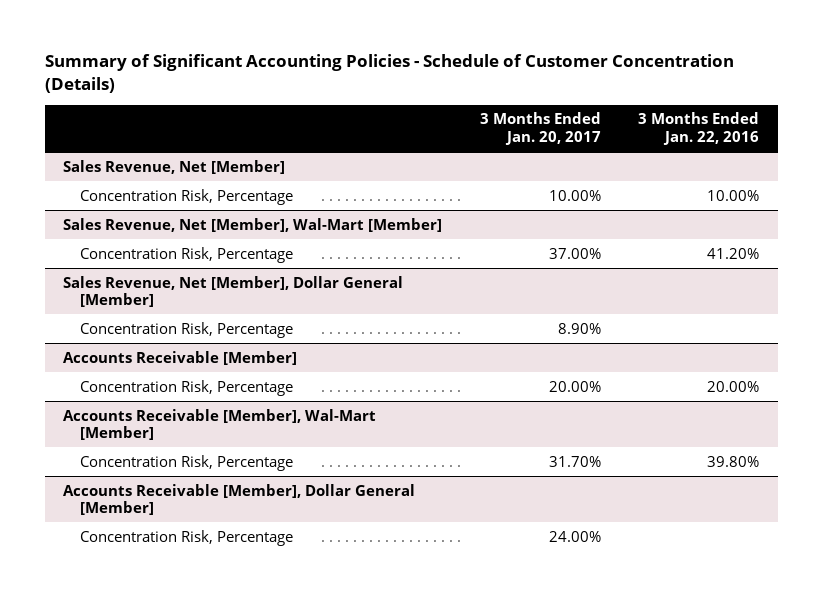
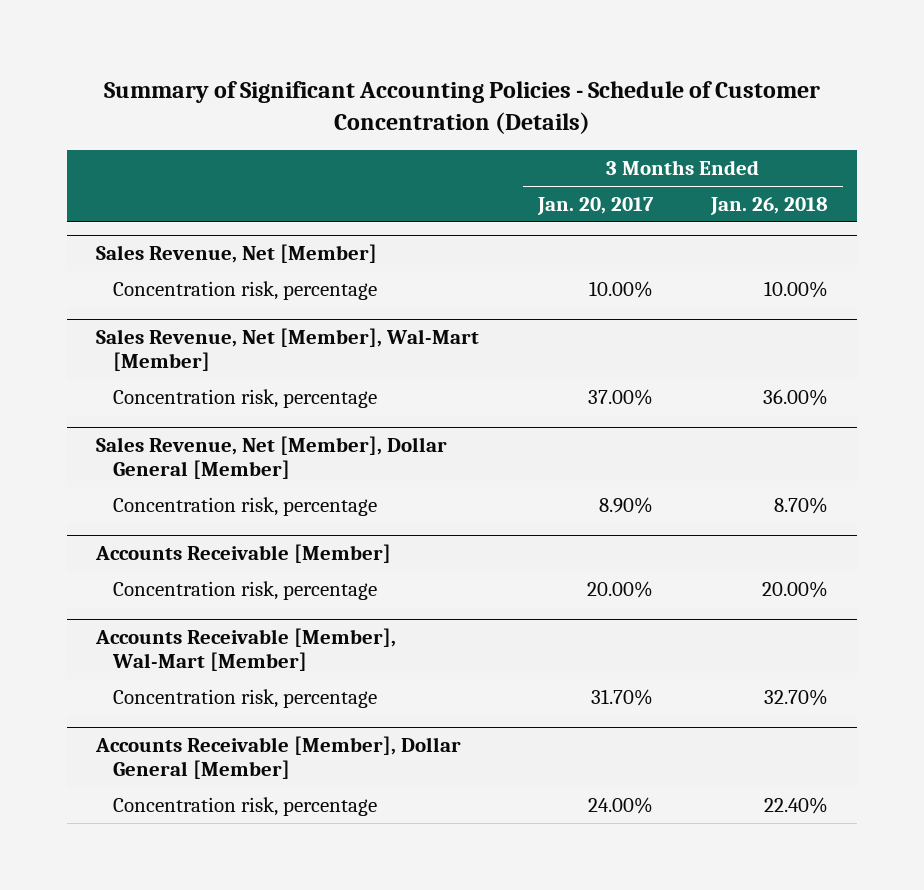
- | 3 Months Ended Jan. 20, 2017 | 3 Months Ended Jan. 22, 2016
+ | 3 Months Ended Jan. 20, 2017 | 3 Months Ended Jan. 26, 2018
@ Sales Revenue, Net [Member]
- Concentration Risk, Percentage | 10.00% | 10.00%
+ Concentration risk, percentage | 10.00% | 10.00%
@ Sales Revenue, Net [Member], Wal-Mart [Member]
- Concentration Risk, Percentage | 37.00% | 41.20%
+ Concentration risk, percentage | 37.00% | 36.00%
@ Sales Revenue, Net [Member], Dollar General [Member]
- Concentration Risk, Percentage | 8.90% |
+ Concentration risk, percentage | 8.90% | 8.70%
@ Accounts Receivable [Member]
- Concentration Risk, Percentage | 20.00% | 20.00%
+ Concentration risk, percentage | 20.00% | 20.00%
@ Accounts Receivable [Member], Wal-Mart [Member]
- Concentration Risk, Percentage | 31.70% | 39.80%
+ Concentration risk, percentage | 31.70% | 32.70%
@ Accounts Receivable [Member], Dollar General [Member]
- Concentration Risk, Percentage | 24.00% |
+ Concentration risk, percentage | 24.00% | 22.40%

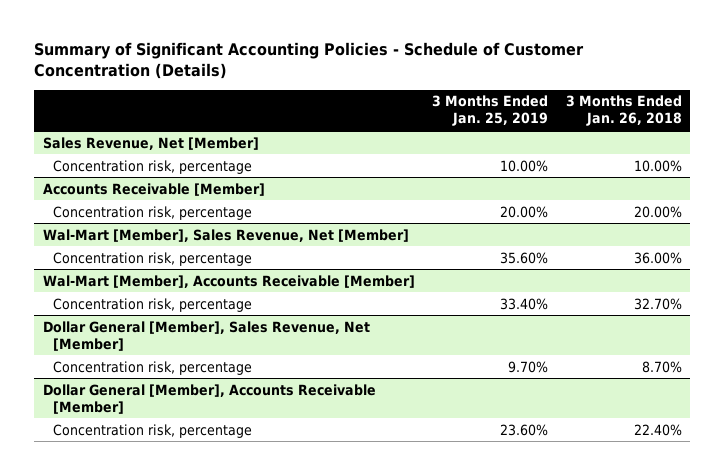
- | 3 Months Ended Jan. 20, 2017 | 3 Months Ended Jan. 26, 2018
+ | 3 Months Ended Jan. 25, 2019 | 3 Months Ended Jan. 26, 2018
- Sales Revenue, Net [Member], Wal-Mart [Member]
- Concentration risk, percentage | 37.00% | 36.00%
- Sales Revenue, Net [Member], Dollar General [Member]
- Concentration risk, percentage | 8.90% | 8.70%
- Accounts Receivable [Member], Wal-Mart [Member]
+ Wal-Mart [Member], Sales Revenue, Net [Member]
+ Concentration risk, percentage | 35.60% | 36.00%
+ Wal-Mart [Member], Accounts Receivable [Member]
- Accounts Receivable [Member], Dollar General [Member]
+ Dollar General [Member], Sales Revenue, Net [Member]
+ Concentration risk, percentage | 9.70% | 8.70%
+ Dollar General [Member], Accounts Receivable [Member]

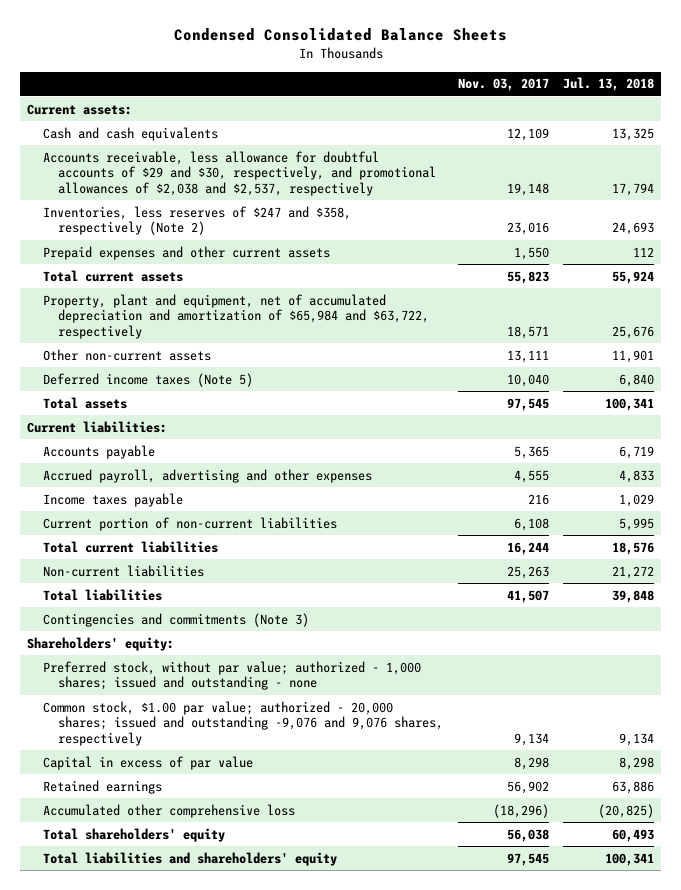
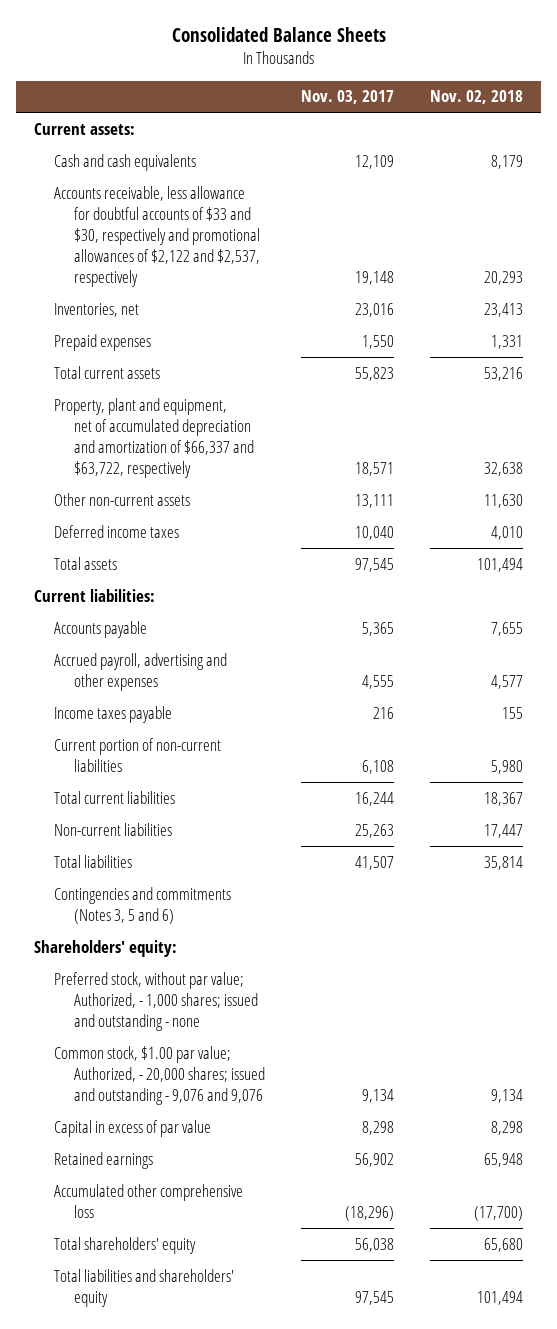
- Condensed Consolidated Balance Sheets
+ Consolidated Balance Sheets
- | Nov. 03, 2017 | Jul. 13, 2018
+ | Nov. 03, 2017 | Nov. 02, 2018
- Accounts receivable, less allowance for doubtful accounts of $29 and $30, respectively, and promotional allowances of $2,038 and $2,537, respectively | 19,148 | 17,794
- Inventories, less reserves of $247 and $358, respectively (Note 2) | 23,016 | 24,693
- Prepaid expenses and other current assets | 1,550 | 112
+ Accounts receivable, less allowance for doubtful accounts of $33 and $30, respectively and promotional allowances of $2,122 and $2,537, respectively | 19,148 | 20,293
+ Inventories, net | 23,016 | 23,413
+ Prepaid expenses | 1,550 | 1,331
- Property, plant and equipment, net of accumulated depreciation and amortization of $65,984 and $63,722, respectively | 18,571 | 25,676
+ Property, plant and equipment, net of accumulated depreciation and amortization of $66,337 and $63,722, respectively | 18,571 | 32,638
- Deferred income taxes (Note 5) | 10,040 | 6,840
+ Deferred income taxes | 10,040 | 4,010
- Contingencies and commitments (Note 3)
+ Contingencies and commitments (Notes 3, 5 and 6)
- Preferred stock, without par value; authorized - 1,000 shares; issued and outstanding - none
- Common stock, $1.00 par value; authorized - 20,000 shares; issued and outstanding -9,076 and 9,076 shares, respectively | 9,134 | 9,134
+ Preferred stock, without par value; Authorized, - 1,000 shares; issued and outstanding - none
+ Common stock, $1.00 par value; Authorized, - 20,000 shares; issued and outstanding - 9,076 and 9,076 | 9,134 | 9,134

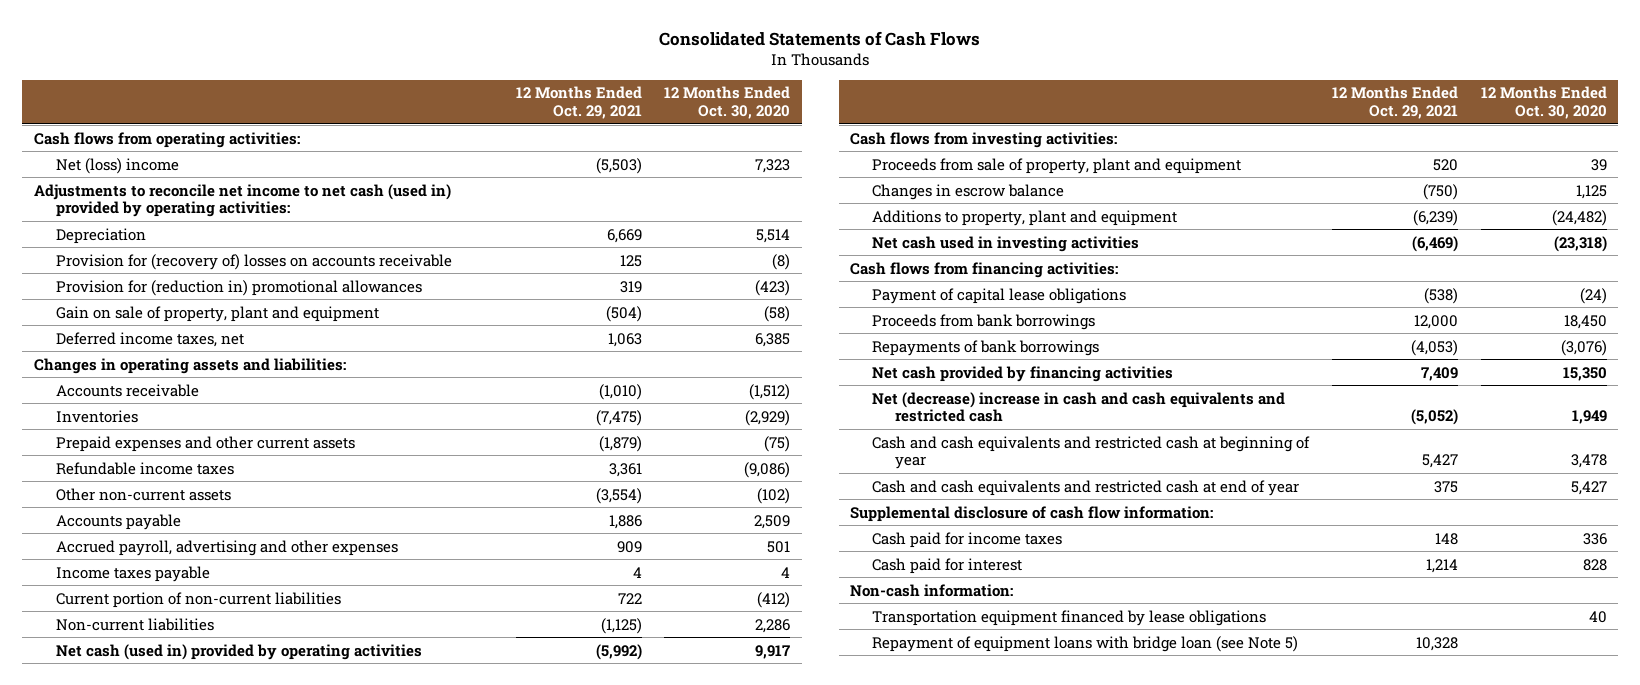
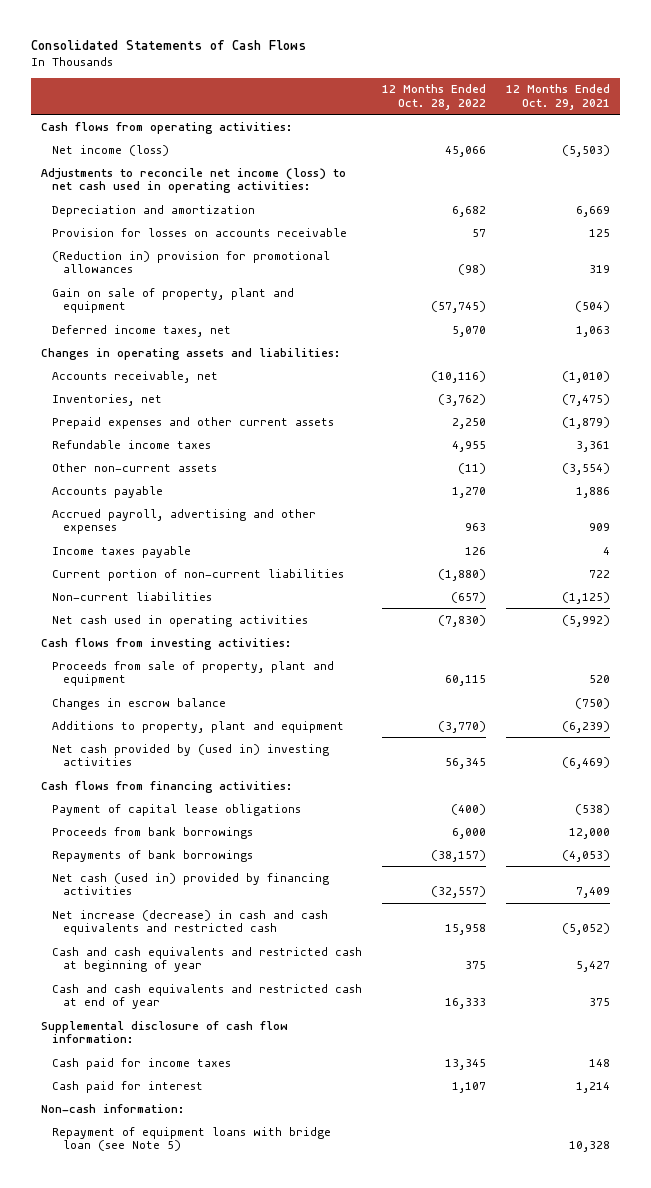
- | 12 Months Ended Oct. 29, 2021 | 12 Months Ended Oct. 30, 2020
+ | 12 Months Ended Oct. 28, 2022 | 12 Months Ended Oct. 29, 2021
- Net (loss) income | (5,503) | 7,323
- Adjustments to reconcile net income to net cash (used in) provided by operating activities:
- Depreciation | 6,669 | 5,514
- Provision for (recovery of) losses on accounts receivable | 125 | (8)
- Provision for (reduction in) promotional allowances | 319 | (423)
+ Net income (loss) | 45,066 | (5,503)
+ Adjustments to reconcile net income (loss) to net cash used in operating activities:
+ Depreciation and amortization | 6,682 | 6,669
+ Provision for losses on accounts receivable | 57 | 125
+ (Reduction in) provision for promotional allowances | (98) | 319
- Accounts receivable | (1,010) | (1,512)
- Inventories | (7,475) | (2,929)
+ Accounts receivable, net | (10,116) | (1,010)
+ Inventories, net | (3,762) | (7,475)
- Net cash (used in) provided by operating activities | (5,992) | 9,917
+ Net cash used in operating activities | (7,830) | (5,992)
- Net cash used in investing activities | (6,469) | (23,318)
+ Net cash provided by (used in) investing activities | 56,345 | (6,469)
- Net cash provided by financing activities | 7,409 | 15,350
- Net (decrease) increase in cash and cash equivalents and restricted cash | (5,052) | 1,949
+ Net cash (used in) provided by financing activities | (32,557) | 7,409
+ Net increase (decrease) in cash and cash equivalents and restricted cash | 15,958 | (5,052)
- Transportation equipment financed by lease obligations | | 40

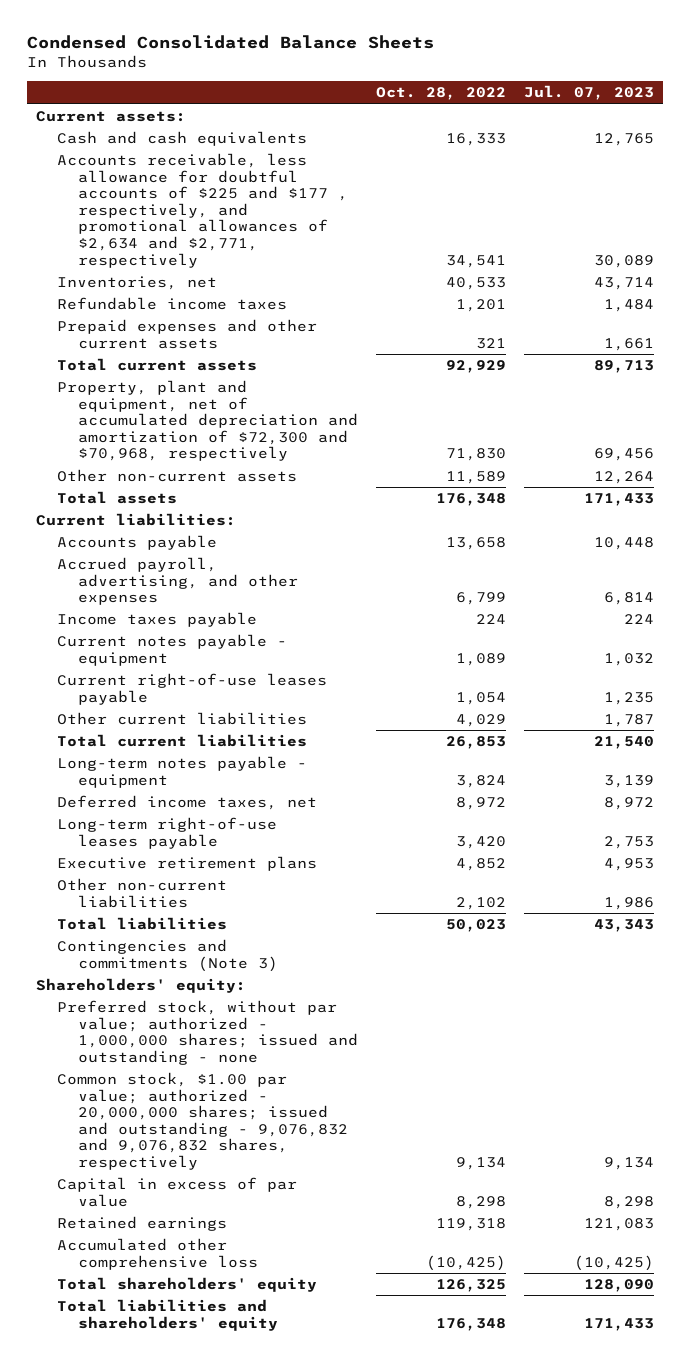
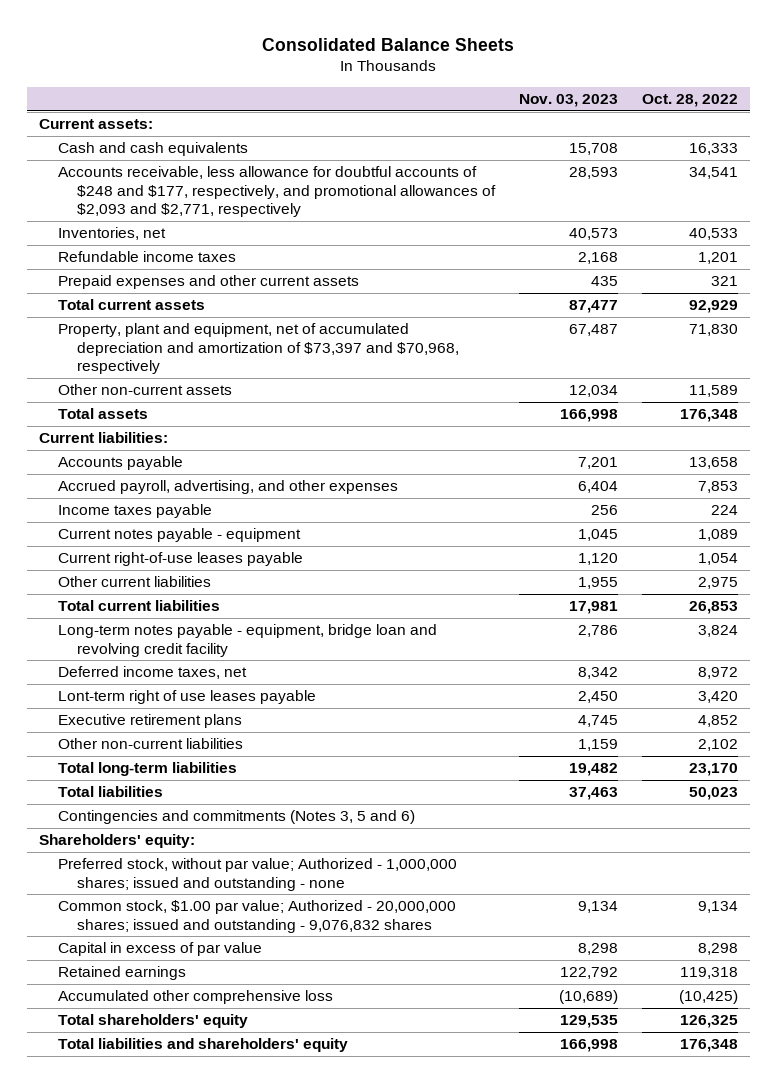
- Condensed Consolidated Balance Sheets
+ Consolidated Balance Sheets
- | Oct. 28, 2022 | Jul. 07, 2023
+ | Nov. 03, 2023 | Oct. 28, 2022
- Accounts receivable, less allowance for doubtful accounts of $225 and $177 , respectively, and promotional allowances of $2,634 and $2,771, respectively | 34,541 | 30,089
+ Accounts receivable, less allowance for doubtful accounts of $248 and $177, respectively, and promotional allowances of $2,093 and $2,771, respectively | 28,593 | 34,541
- Property, plant and equipment, net of accumulated depreciation and amortization of $72,300 and $70,968, respectively | 71,830 | 69,456
+ Property, plant and equipment, net of accumulated depreciation and amortization of $73,397 and $70,968, respectively | 67,487 | 71,830
- Accrued payroll, advertising, and other expenses | 6,799 | 6,814
+ Accrued payroll, advertising, and other expenses | 6,404 | 7,853
- Other current liabilities | 4,029 | 1,787
+ Other current liabilities | 1,955 | 2,975
- Long-term notes payable - equipment | 3,824 | 3,139
+ Long-term notes payable - equipment, bridge loan and revolving credit facility | 2,786 | 3,824
- Long-term right-of-use leases payable | 3,420 | 2,753
+ Lont-term right of use leases payable | 2,450 | 3,420
+ Total long-term liabilities | 19,482 | 23,170
- Contingencies and commitments (Note 3)
+ Contingencies and commitments (Notes 3, 5 and 6)
- Preferred stock, without par value; authorized - 1,000,000 shares; issued and outstanding - none
- Common stock, $1.00 par value; authorized - 20,000,000 shares; issued and outstanding - 9,076,832 and 9,076,832 shares, respectively | 9,134 | 9,134
+ Preferred stock, without par value; Authorized - 1,000,000 shares; issued and outstanding - none
+ Common stock, $1.00 par value; Authorized - 20,000,000 shares; issued and outstanding - 9,076,832 shares | 9,134 | 9,134

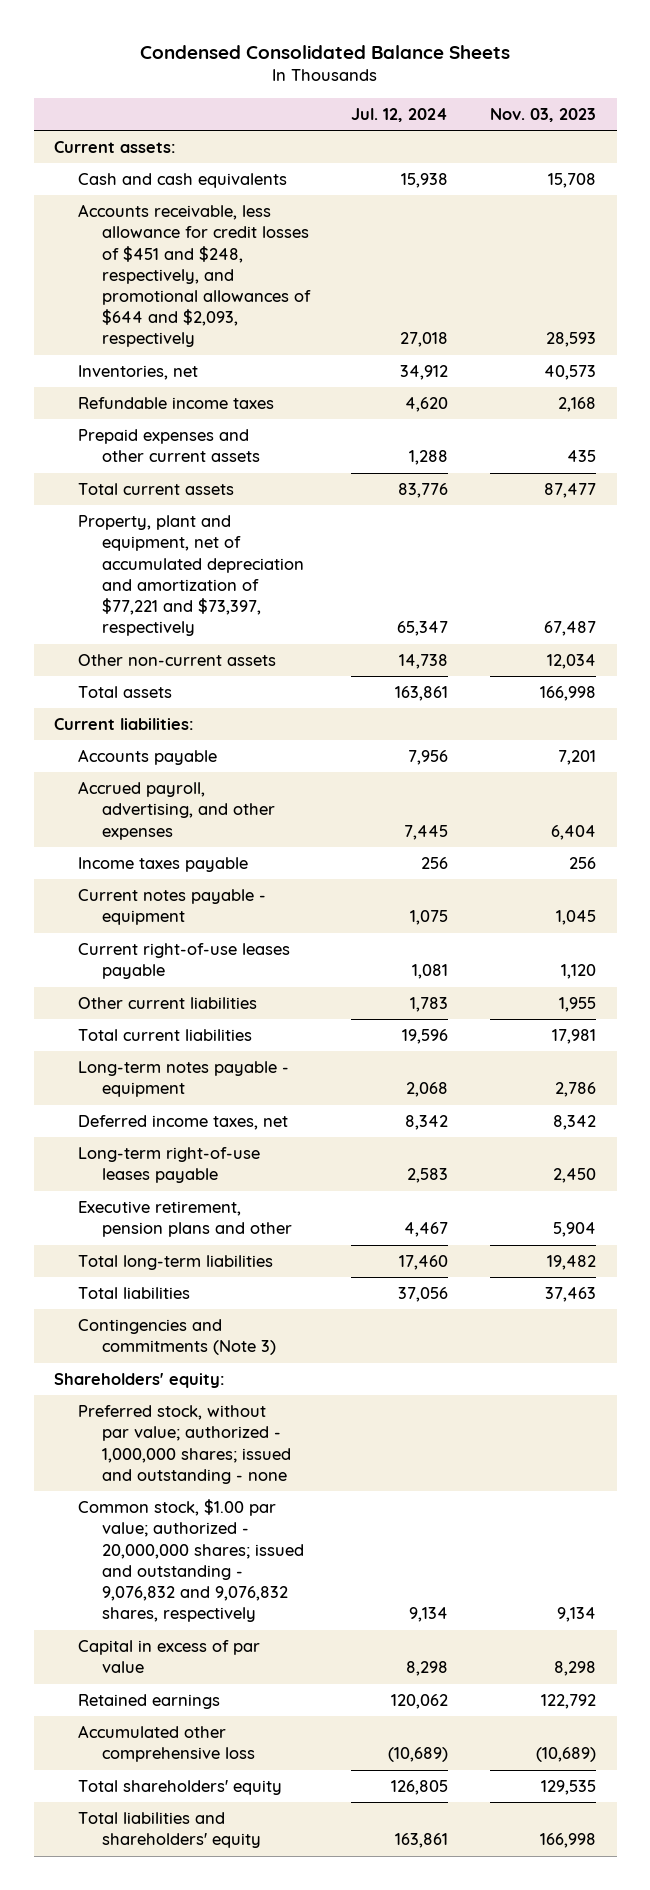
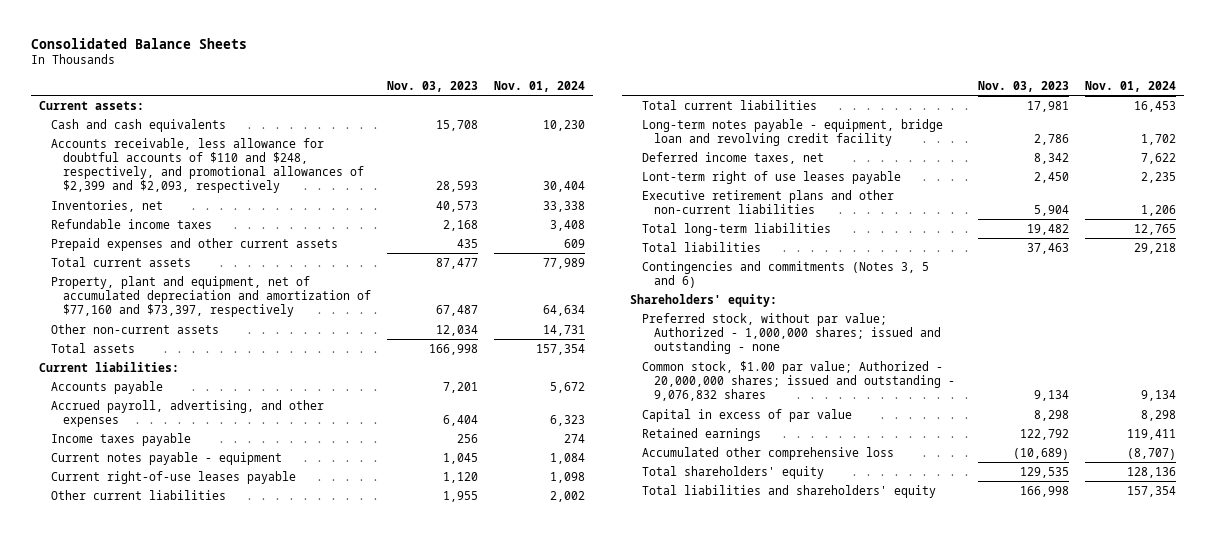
- Condensed Consolidated Balance Sheets
+ Consolidated Balance Sheets
- | Jul. 12, 2024 | Nov. 03, 2023
+ | Nov. 03, 2023 | Nov. 01, 2024
- Accounts receivable, less allowance for credit losses of $451 and $248, respectively, and promotional allowances of $644 and $2,093, respectively | 27,018 | 28,593
+ Accounts receivable, less allowance for doubtful accounts of $110 and $248, respectively, and promotional allowances of $2,399 and $2,093, respectively | 28,593 | 30,404
- Property, plant and equipment, net of accumulated depreciation and amortization of $77,221 and $73,397, respectively | 65,347 | 67,487
+ Property, plant and equipment, net of accumulated depreciation and amortization of $77,160 and $73,397, respectively | 67,487 | 64,634
- Long-term notes payable - equipment | 2,068 | 2,786
+ Long-term notes payable - equipment, bridge loan and revolving credit facility | 2,786 | 1,702
- Long-term right-of-use leases payable | 2,583 | 2,450
- Executive retirement, pension plans and other | 4,467 | 5,904
+ Lont-term right of use leases payable | 2,450 | 2,235
+ Executive retirement plans and other non-current liabilities | 5,904 | 1,206
- Contingencies and commitments (Note 3)
+ Contingencies and commitments (Notes 3, 5 and 6)
- Preferred stock, without par value; authorized - 1,000,000 shares; issued and outstanding - none
- Common stock, $1.00 par value; authorized - 20,000,000 shares; issued and outstanding - 9,076,832 and 9,076,832 shares, respectively | 9,134 | 9,134
+ Preferred stock, without par value; Authorized - 1,000,000 shares; issued and outstanding - none
+ Common stock, $1.00 par value; Authorized - 20,000,000 shares; issued and outstanding - 9,076,832 shares | 9,134 | 9,134

